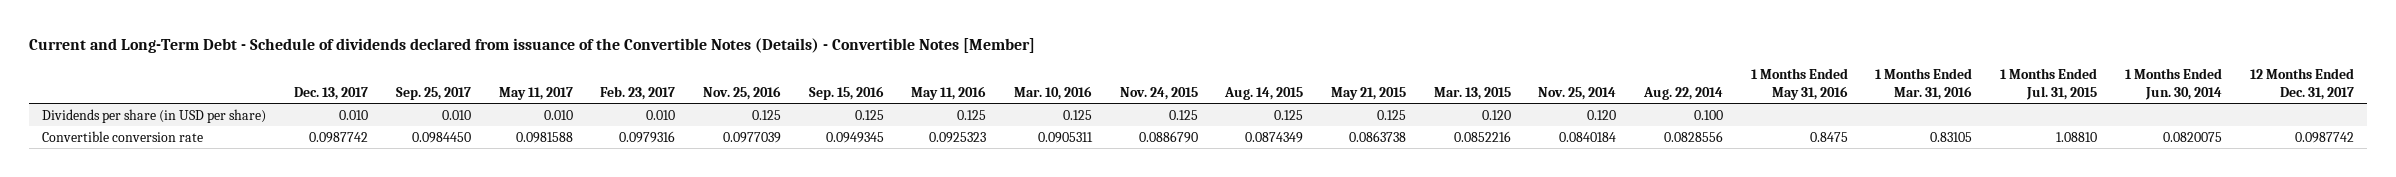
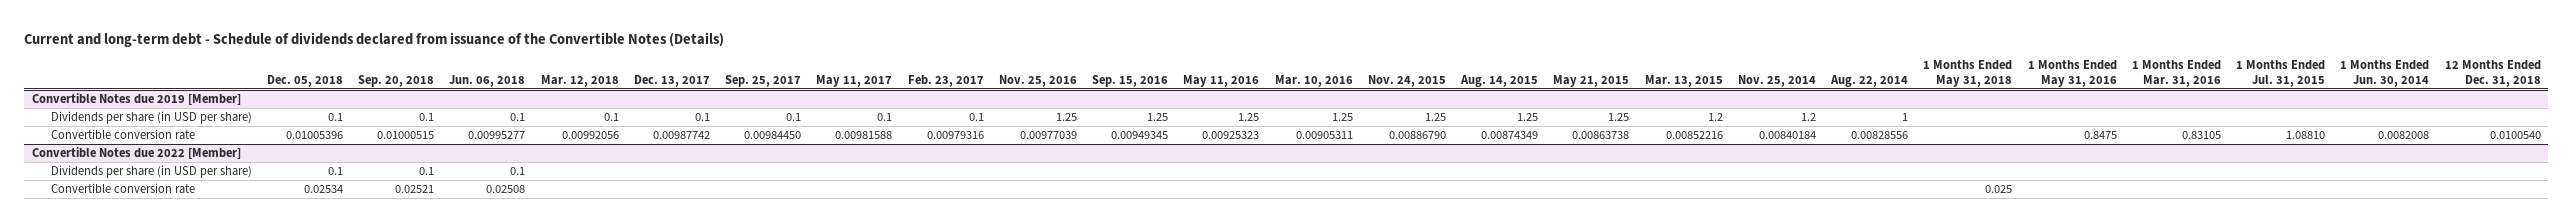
- Current and Long-Term Debt - Schedule of dividends declared from issuance of the Convertible Notes (Details) - Convertible Notes [Member]
+ Current and long-term debt - Schedule of dividends declared from issuance of the Convertible Notes (Details)
- | Dec. 13, 2017 | Sep. 25, 2017 | May 11, 2017 | Feb. 23, 2017 | Nov. 25, 2016 | Sep. 15, 2016 | May 11, 2016 | Mar. 10, 2016 | Nov. 24, 2015 | Aug. 14, 2015 | May 21, 2015 | Mar. 13, 2015 | Nov. 25, 2014 | Aug. 22, 2014 | 1 Months Ended May 31, 2016 | 1 Months Ended Mar. 31, 2016 | 1 Months Ended Jul. 31, 2015 | 1 Months Ended Jun. 30, 2014 | 12 Months Ended Dec. 31, 2017
+ | Dec. 05, 2018 | Sep. 20, 2018 | Jun. 06, 2018 | Mar. 12, 2018 | Dec. 13, 2017 | Sep. 25, 2017 | May 11, 2017 | Feb. 23, 2017 | Nov. 25, 2016 | Sep. 15, 2016 | May 11, 2016 | Mar. 10, 2016 | Nov. 24, 2015 | Aug. 14, 2015 | May 21, 2015 | Mar. 13, 2015 | Nov. 25, 2014 | Aug. 22, 2014 | 1 Months Ended May 31, 2018 | 1 Months Ended May 31, 2016 | 1 Months Ended Mar. 31, 2016 | 1 Months Ended Jul. 31, 2015 | 1 Months Ended Jun. 30, 2014 | 12 Months Ended Dec. 31, 2018
- Dividends per share (in USD per share) | 0.010 | 0.010 | 0.010 | 0.010 | 0.125 | 0.125 | 0.125 | 0.125 | 0.125 | 0.125 | 0.125 | 0.120 | 0.120 | 0.100 | | | | |
- Convertible conversion rate | 0.0987742 | 0.0984450 | 0.0981588 | 0.0979316 | 0.0977039 | 0.0949345 | 0.0925323 | 0.0905311 | 0.0886790 | 0.0874349 | 0.0863738 | 0.0852216 | 0.0840184 | 0.0828556 | 0.8475 | 0.83105 | 1.08810 | 0.0820075 | 0.0987742
+ Convertible Notes due 2019 [Member]
+ Dividends per share (in USD per share) | 0.1 | 0.1 | 0.1 | 0.1 | 0.1 | 0.1 | 0.1 | 0.1 | 1.25 | 1.25 | 1.25 | 1.25 | 1.25 | 1.25 | 1.25 | 1.2 | 1.2 | 1 | | | | | |
+ Convertible conversion rate | 0.01005396 | 0.01000515 | 0.00995277 | 0.00992056 | 0.00987742 | 0.00984450 | 0.00981588 | 0.00979316 | 0.00977039 | 0.00949345 | 0.00925323 | 0.00905311 | 0.00886790 | 0.00874349 | 0.00863738 | 0.00852216 | 0.00840184 | 0.00828556 | | 0.8475 | 0.83105 | 1.08810 | 0.0082008 | 0.0100540
+ Convertible Notes due 2022 [Member]
+ Dividends per share (in USD per share) | 0.1 | 0.1 | 0.1 | | | | | | | | | | | | | | | | | | | | |
+ Convertible conversion rate | 0.02534 | 0.02521 | 0.02508 | | | | | | | | | | | | | | | | 0.025 | | | | |

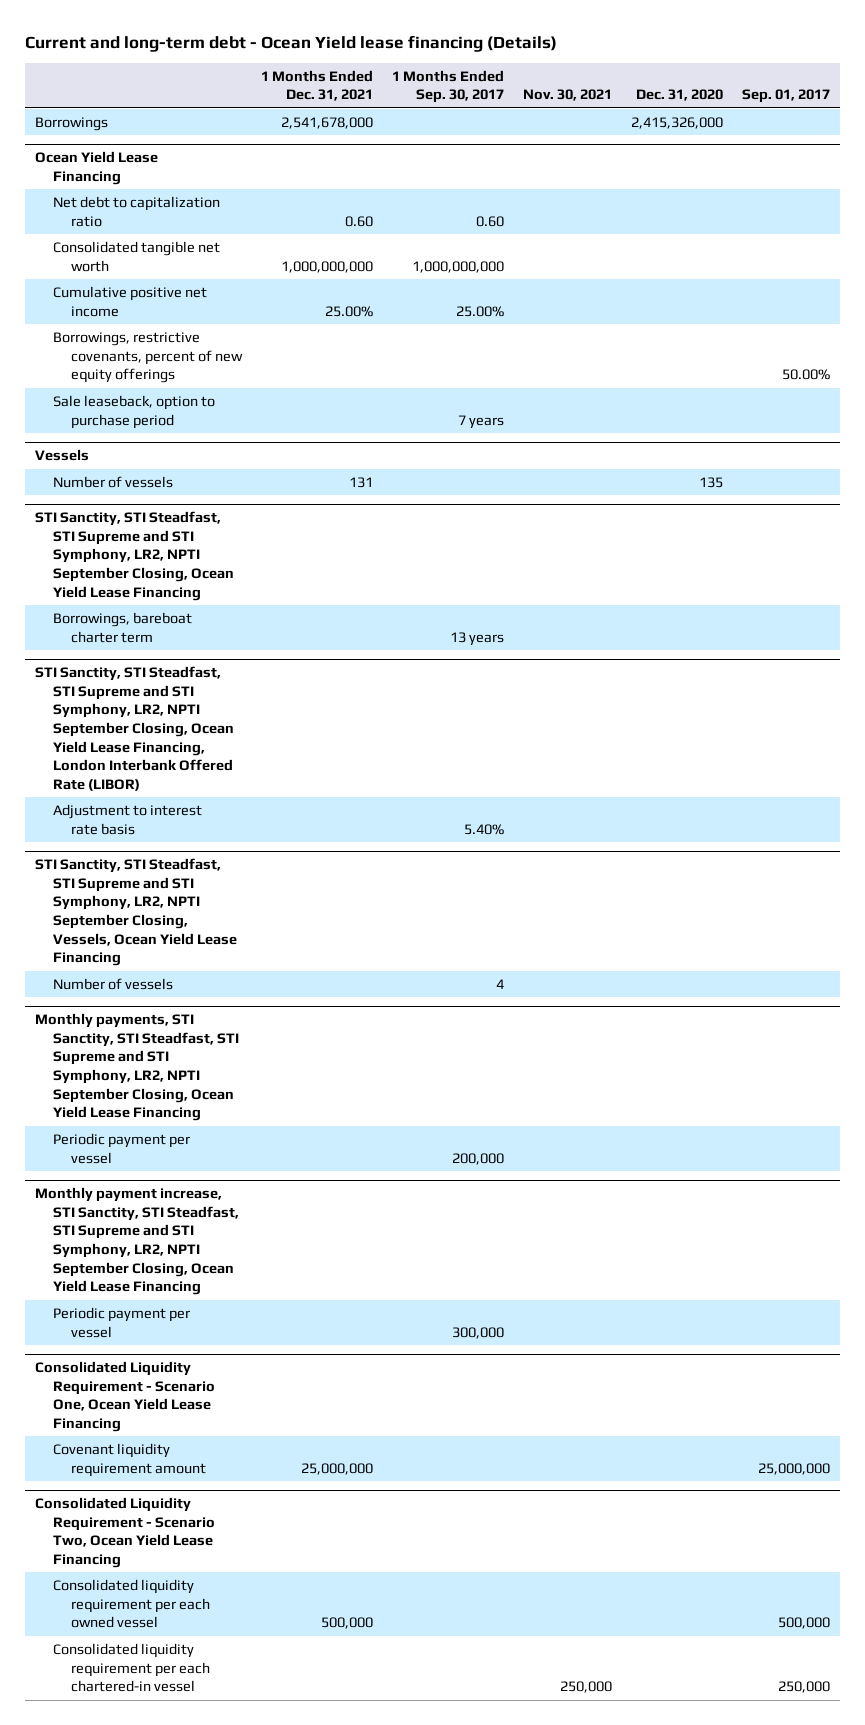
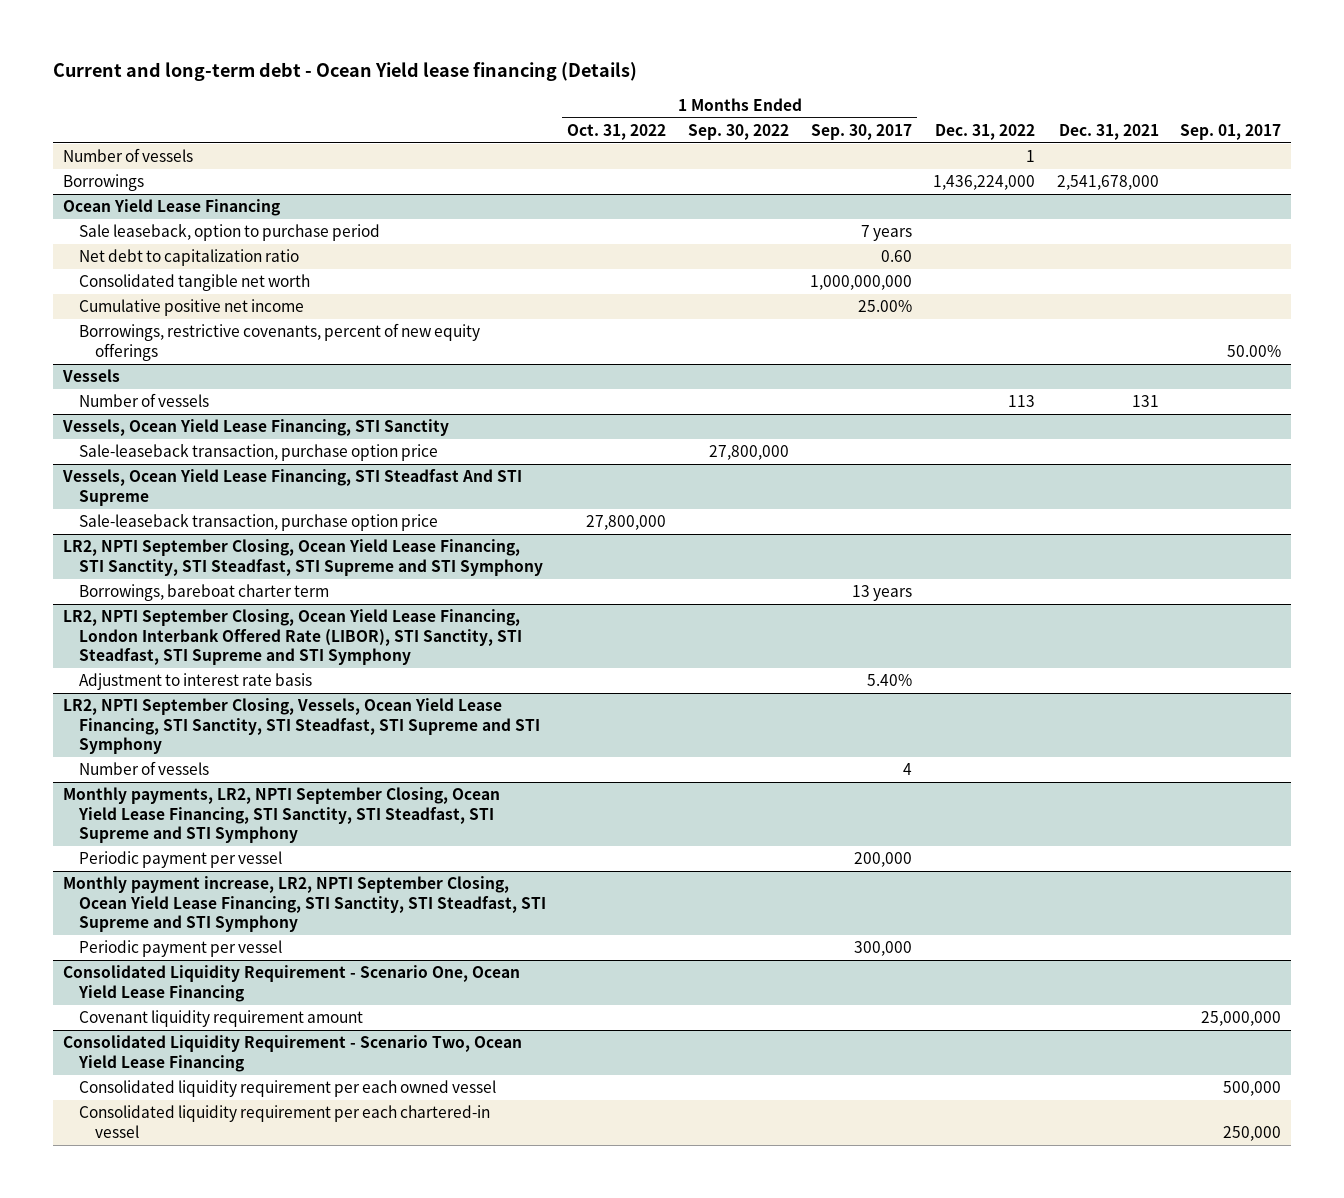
- | 1 Months Ended Dec. 31, 2021 | 1 Months Ended Sep. 30, 2017 | Nov. 30, 2021 | Dec. 31, 2020 | Sep. 01, 2017
+ | 1 Months Ended Oct. 31, 2022 | 1 Months Ended Sep. 30, 2022 | 1 Months Ended Sep. 30, 2017 | Dec. 31, 2022 | Dec. 31, 2021 | Sep. 01, 2017
+ Number of vessels | | | | 1 | |
@ Ocean Yield Lease Financing
moved up: Sale leaseback, option to purchase period | | | 7 years | | |
- STI Sanctity, STI Steadfast, STI Supreme and STI Symphony, LR2, NPTI September Closing, Ocean Yield Lease Financing
+ Vessels, Ocean Yield Lease Financing, STI Sanctity
+ Sale-leaseback transaction, purchase option price | | 27,800,000 | | | |
+ Vessels, Ocean Yield Lease Financing, STI Steadfast And STI Supreme
+ Sale-leaseback transaction, purchase option price | 27,800,000 | | | | |
+ LR2, NPTI September Closing, Ocean Yield Lease Financing, STI Sanctity, STI Steadfast, STI Supreme and STI Symphony
- STI Sanctity, STI Steadfast, STI Supreme and STI Symphony, LR2, NPTI September Closing, Ocean Yield Lease Financing, London Interbank Offered Rate (LIBOR)
+ LR2, NPTI September Closing, Ocean Yield Lease Financing, London Interbank Offered Rate (LIBOR), STI Sanctity, STI Steadfast, STI Supreme and STI Symphony
- STI Sanctity, STI Steadfast, STI Supreme and STI Symphony, LR2, NPTI September Closing, Vessels, Ocean Yield Lease Financing
+ LR2, NPTI September Closing, Vessels, Ocean Yield Lease Financing, STI Sanctity, STI Steadfast, STI Supreme and STI Symphony
- Monthly payments, STI Sanctity, STI Steadfast, STI Supreme and STI Symphony, LR2, NPTI September Closing, Ocean Yield Lease Financing
+ Monthly payments, LR2, NPTI September Closing, Ocean Yield Lease Financing, STI Sanctity, STI Steadfast, STI Supreme and STI Symphony
- Monthly payment increase, STI Sanctity, STI Steadfast, STI Supreme and STI Symphony, LR2, NPTI September Closing, Ocean Yield Lease Financing
+ Monthly payment increase, LR2, NPTI September Closing, Ocean Yield Lease Financing, STI Sanctity, STI Steadfast, STI Supreme and STI Symphony

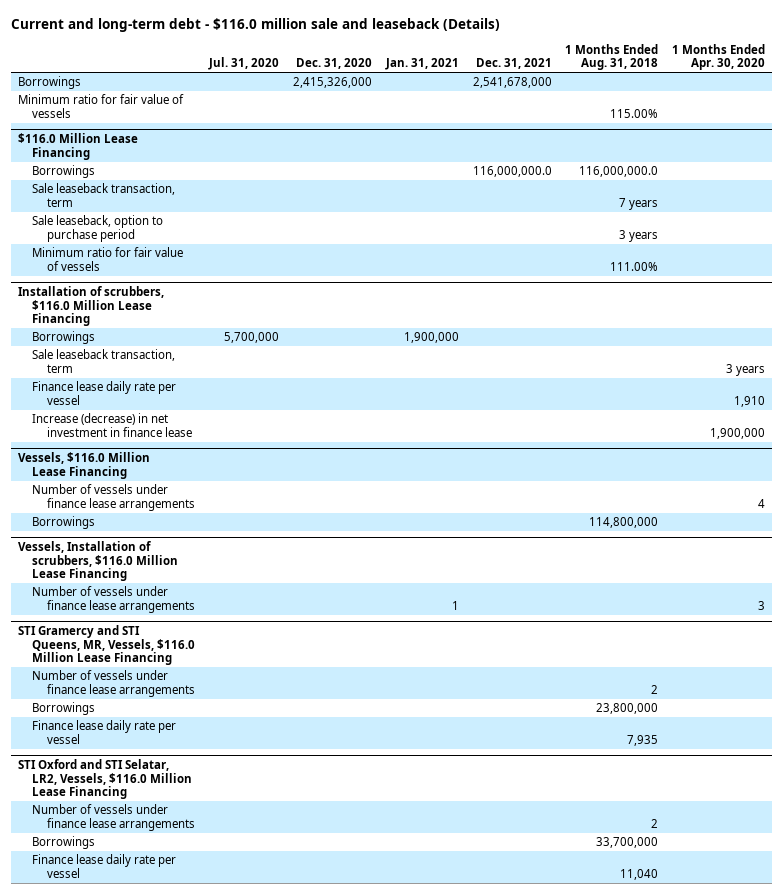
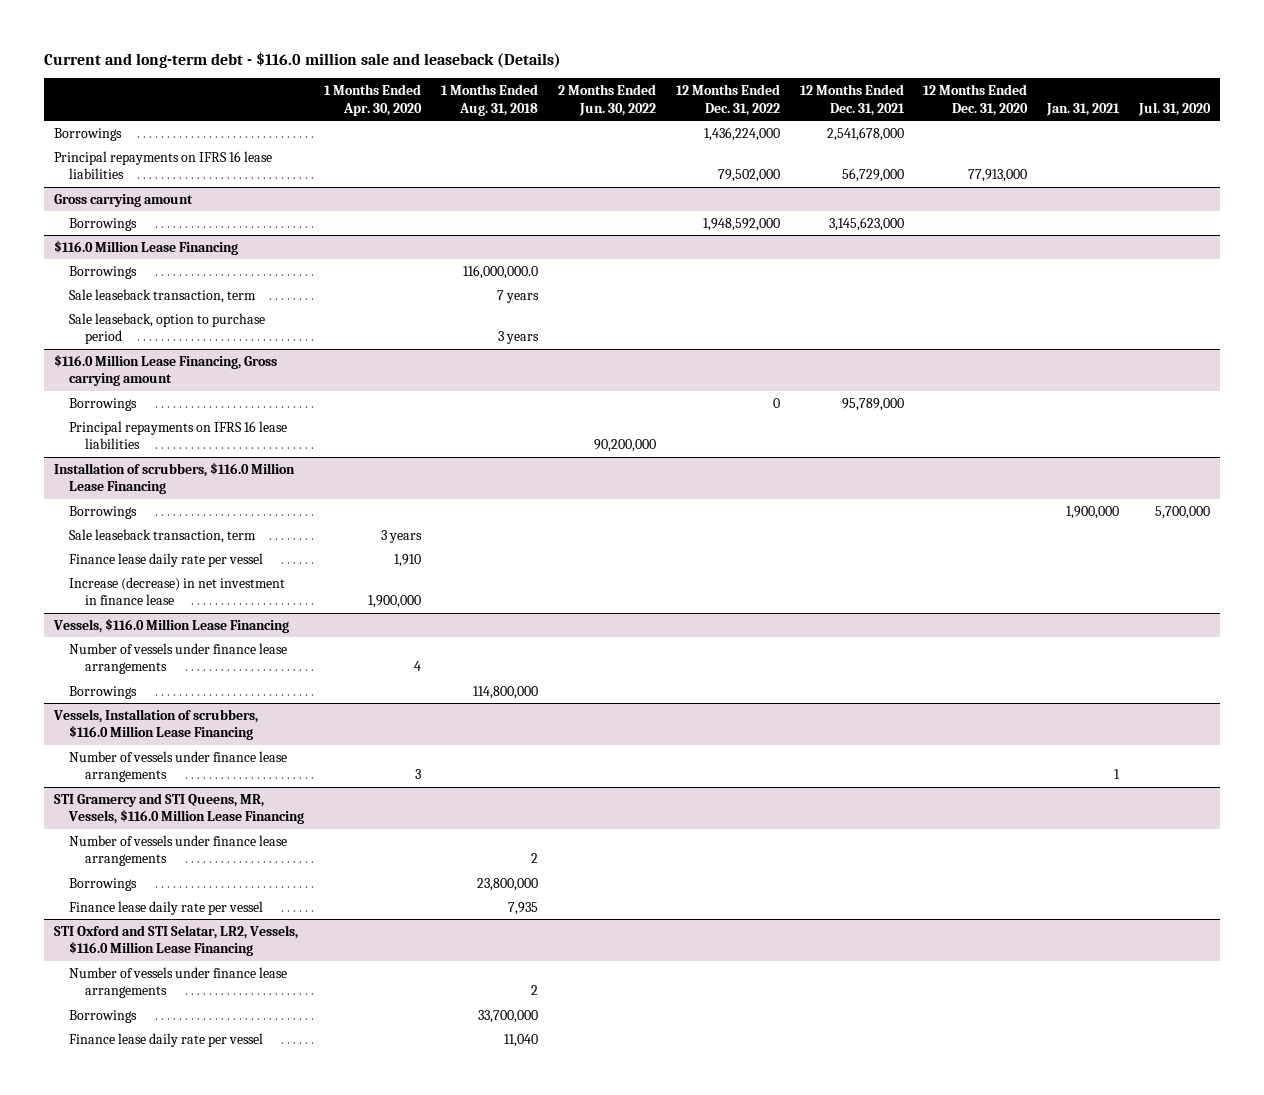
- | Jul. 31, 2020 | Dec. 31, 2020 | Jan. 31, 2021 | Dec. 31, 2021 | 1 Months Ended Aug. 31, 2018 | 1 Months Ended Apr. 30, 2020
+ | 1 Months Ended Apr. 30, 2020 | 1 Months Ended Aug. 31, 2018 | 2 Months Ended Jun. 30, 2022 | 12 Months Ended Dec. 31, 2022 | 12 Months Ended Dec. 31, 2021 | 12 Months Ended Dec. 31, 2020 | Jan. 31, 2021 | Jul. 31, 2020
- Minimum ratio for fair value of vessels | | | | | 115.00% |
+ Principal repayments on IFRS 16 lease liabilities | | | | 79,502,000 | 56,729,000 | 77,913,000 | |
+ Gross carrying amount
+ Borrowings | | | | 1,948,592,000 | 3,145,623,000 | | |
@ $116.0 Million Lease Financing
- Minimum ratio for fair value of vessels | | | | | 111.00% |
+ $116.0 Million Lease Financing, Gross carrying amount
+ Borrowings | | | | 0 | 95,789,000 | | |
+ Principal repayments on IFRS 16 lease liabilities | | | 90,200,000 | | | | |

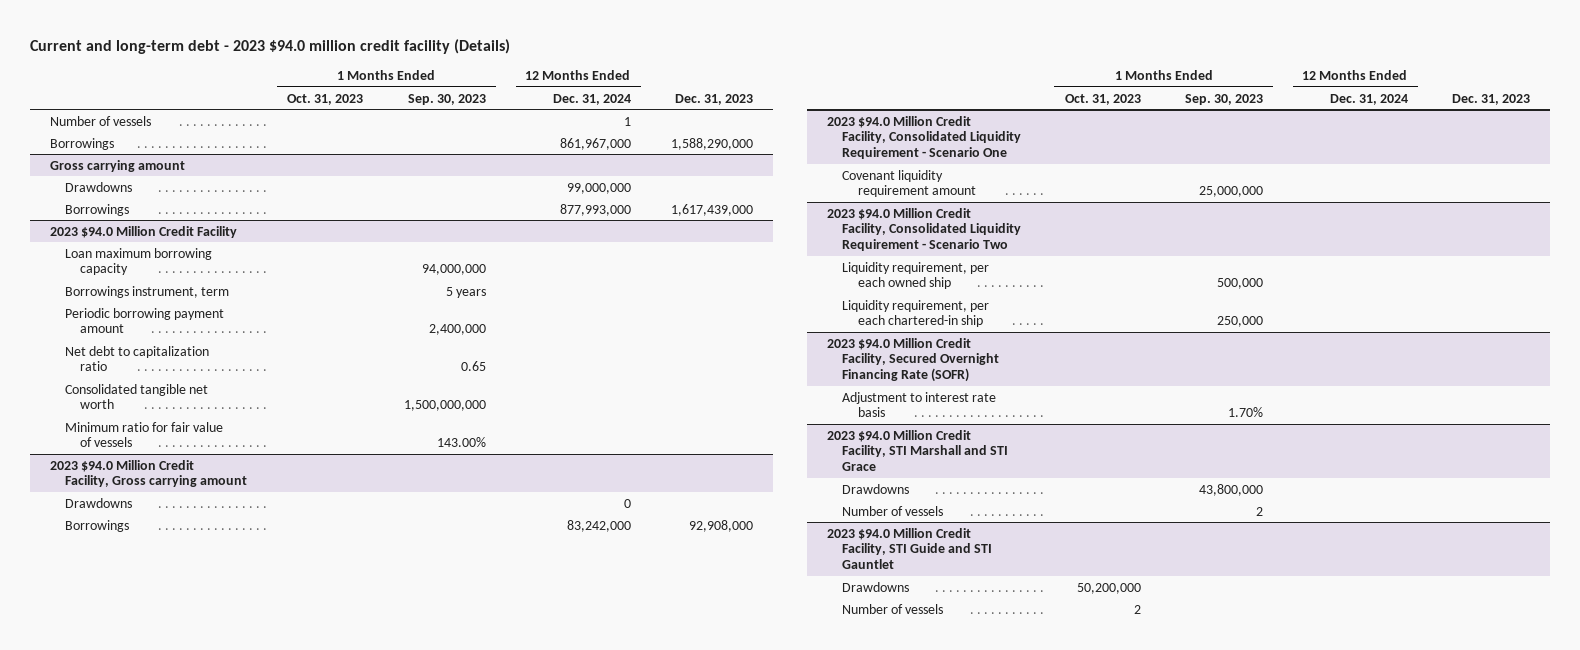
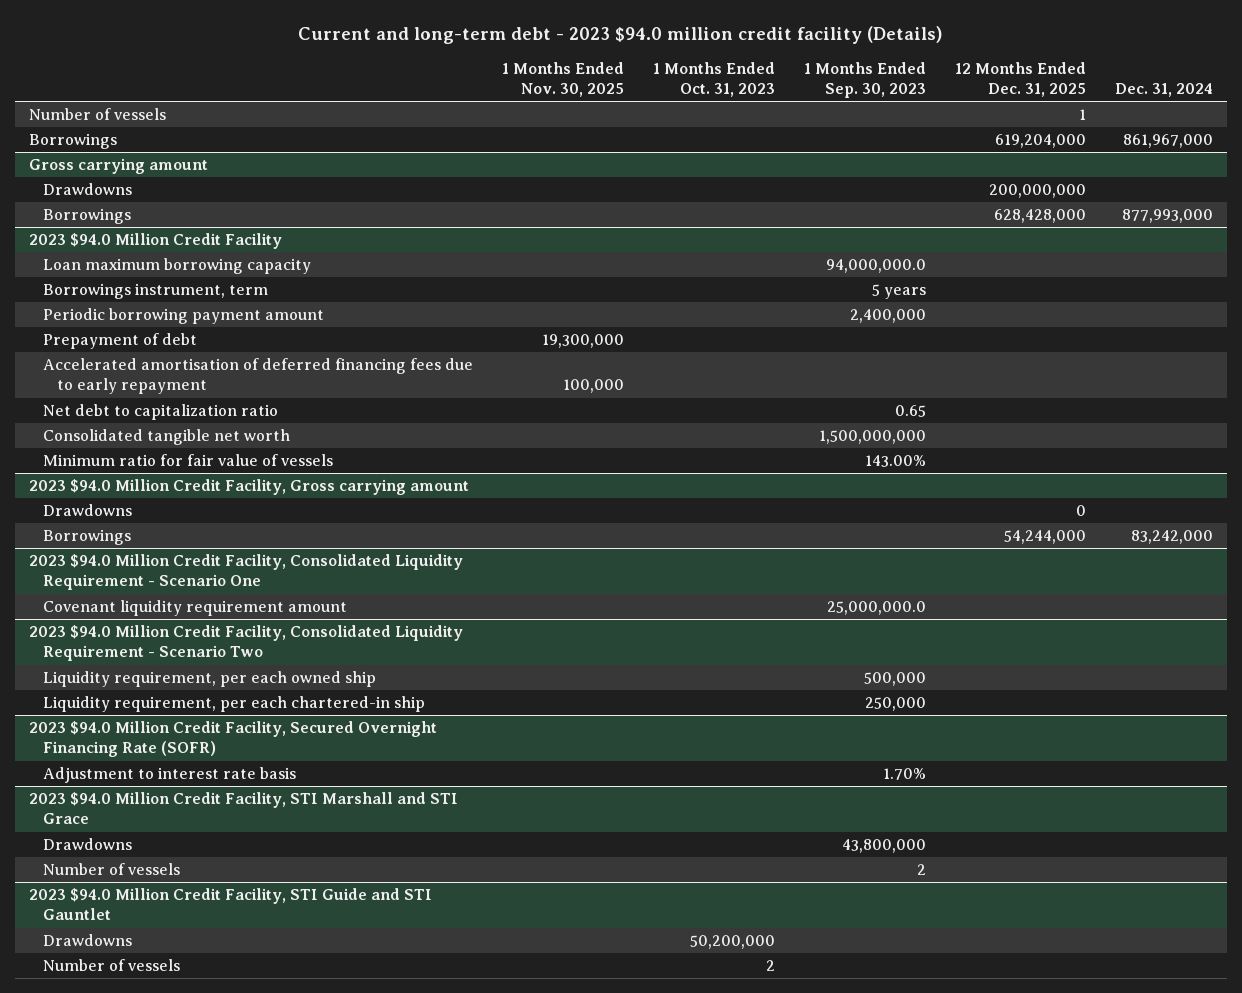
- | 1 Months Ended Oct. 31, 2023 | 1 Months Ended Sep. 30, 2023 | 12 Months Ended Dec. 31, 2024 | Dec. 31, 2023
+ | 1 Months Ended Nov. 30, 2025 | 1 Months Ended Oct. 31, 2023 | 1 Months Ended Sep. 30, 2023 | 12 Months Ended Dec. 31, 2025 | Dec. 31, 2024
@ 2023 $94.0 Million Credit Facility
- Loan maximum borrowing capacity | | 94,000,000 | |
+ Loan maximum borrowing capacity | | | 94,000,000.0 | |
+ Prepayment of debt | 19,300,000 | | | |
+ Accelerated amortisation of deferred financing fees due to early repayment | 100,000 | | | |
@ 2023 $94.0 Million Credit Facility, Consolidated Liquidity Requirement - Scenario One
- Covenant liquidity requirement amount | | 25,000,000 | |
+ Covenant liquidity requirement amount | | | 25,000,000.0 | |

